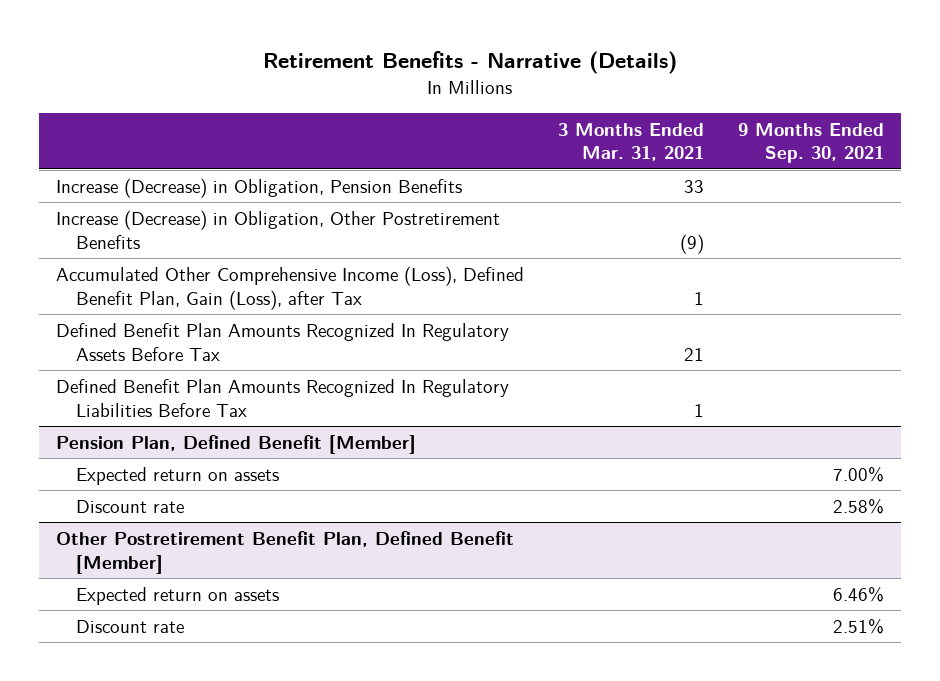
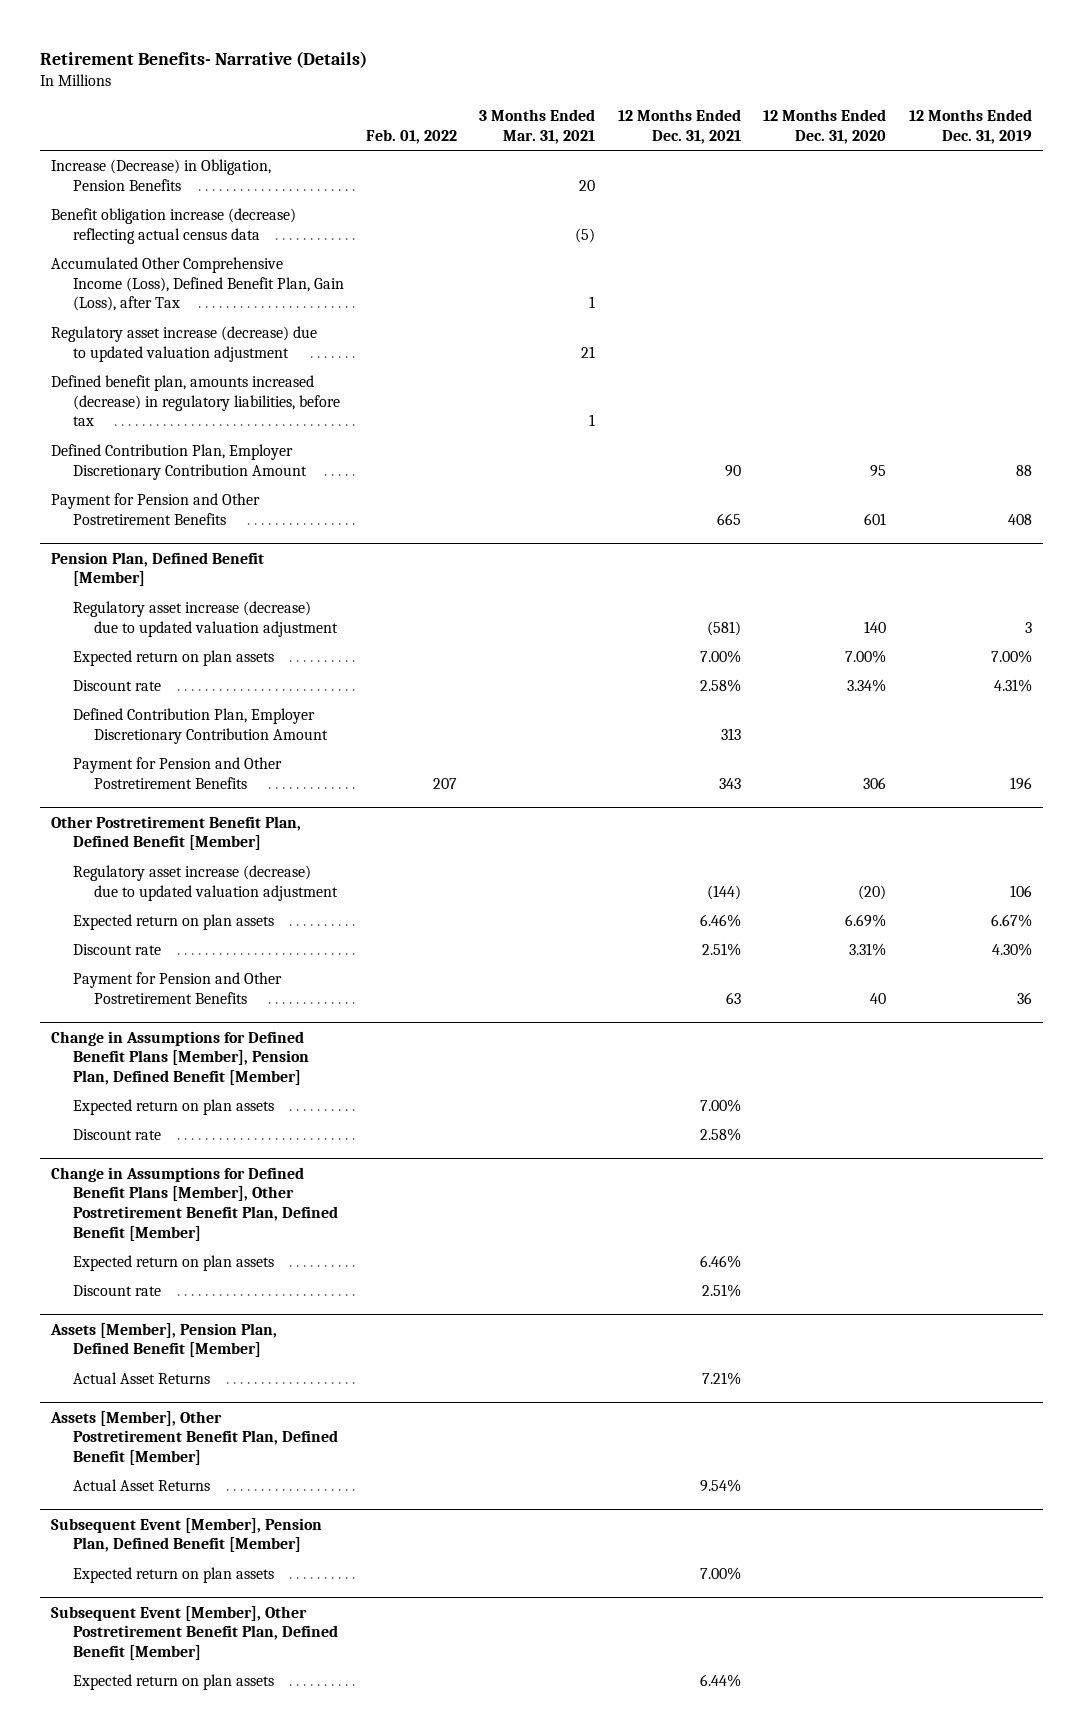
- Retirement Benefits - Narrative (Details)
+ Retirement Benefits- Narrative (Details)
- | 3 Months Ended Mar. 31, 2021 | 9 Months Ended Sep. 30, 2021
+ | Feb. 01, 2022 | 3 Months Ended Mar. 31, 2021 | 12 Months Ended Dec. 31, 2021 | 12 Months Ended Dec. 31, 2020 | 12 Months Ended Dec. 31, 2019
- Increase (Decrease) in Obligation, Pension Benefits | 33 |
- Increase (Decrease) in Obligation, Other Postretirement Benefits | (9) |
+ Increase (Decrease) in Obligation, Pension Benefits | | 20 | | |
+ Benefit obligation increase (decrease) reflecting actual census data | | (5) | | |
- Defined Benefit Plan Amounts Recognized In Regulatory Assets Before Tax | 21 |
- Defined Benefit Plan Amounts Recognized In Regulatory Liabilities Before Tax | 1 |
+ Regulatory asset increase (decrease) due to updated valuation adjustment | | 21 | | |
+ Defined benefit plan, amounts increased (decrease) in regulatory liabilities, before tax | | 1 | | |
+ Defined Contribution Plan, Employer Discretionary Contribution Amount | | | 90 | 95 | 88
+ Payment for Pension and Other Postretirement Benefits | | | 665 | 601 | 408
@ Pension Plan, Defined Benefit [Member]
- Expected return on assets | | 7.00%
+ Regulatory asset increase (decrease) due to updated valuation adjustment | | | (581) | 140 | 3
+ Expected return on plan assets | | | 7.00% | 7.00% | 7.00%
+ Defined Contribution Plan, Employer Discretionary Contribution Amount | | | 313 | |
+ Payment for Pension and Other Postretirement Benefits | 207 | | 343 | 306 | 196
@ Other Postretirement Benefit Plan, Defined Benefit [Member]
- Expected return on assets | | 6.46%
+ Regulatory asset increase (decrease) due to updated valuation adjustment | | | (144) | (20) | 106
+ Expected return on plan assets | | | 6.46% | 6.69% | 6.67%
+ Payment for Pension and Other Postretirement Benefits | | | 63 | 40 | 36
+ Change in Assumptions for Defined Benefit Plans [Member], Pension Plan, Defined Benefit [Member]
+ Expected return on plan assets | | | 7.00% | |
+ Discount rate | | | 2.58% | |
+ Change in Assumptions for Defined Benefit Plans [Member], Other Postretirement Benefit Plan, Defined Benefit [Member]
+ Expected return on plan assets | | | 6.46% | |
+ Discount rate | | | 2.51% | |
+ Assets [Member], Pension Plan, Defined Benefit [Member]
+ Actual Asset Returns | | | 7.21% | |
+ Assets [Member], Other Postretirement Benefit Plan, Defined Benefit [Member]
+ Actual Asset Returns | | | 9.54% | |
+ Subsequent Event [Member], Pension Plan, Defined Benefit [Member]
+ Expected return on plan assets | | | 7.00% | |
+ Subsequent Event [Member], Other Postretirement Benefit Plan, Defined Benefit [Member]
+ Expected return on plan assets | | | 6.44% | |

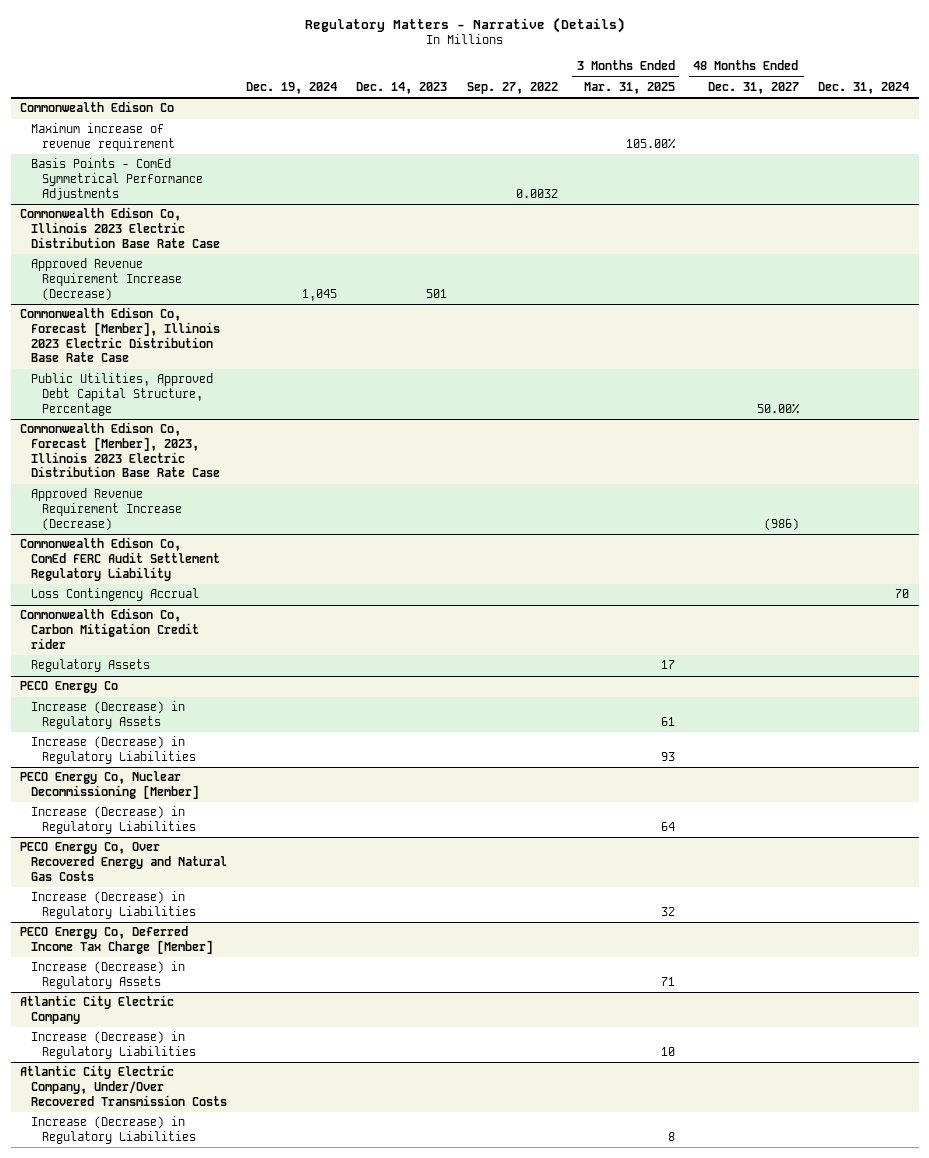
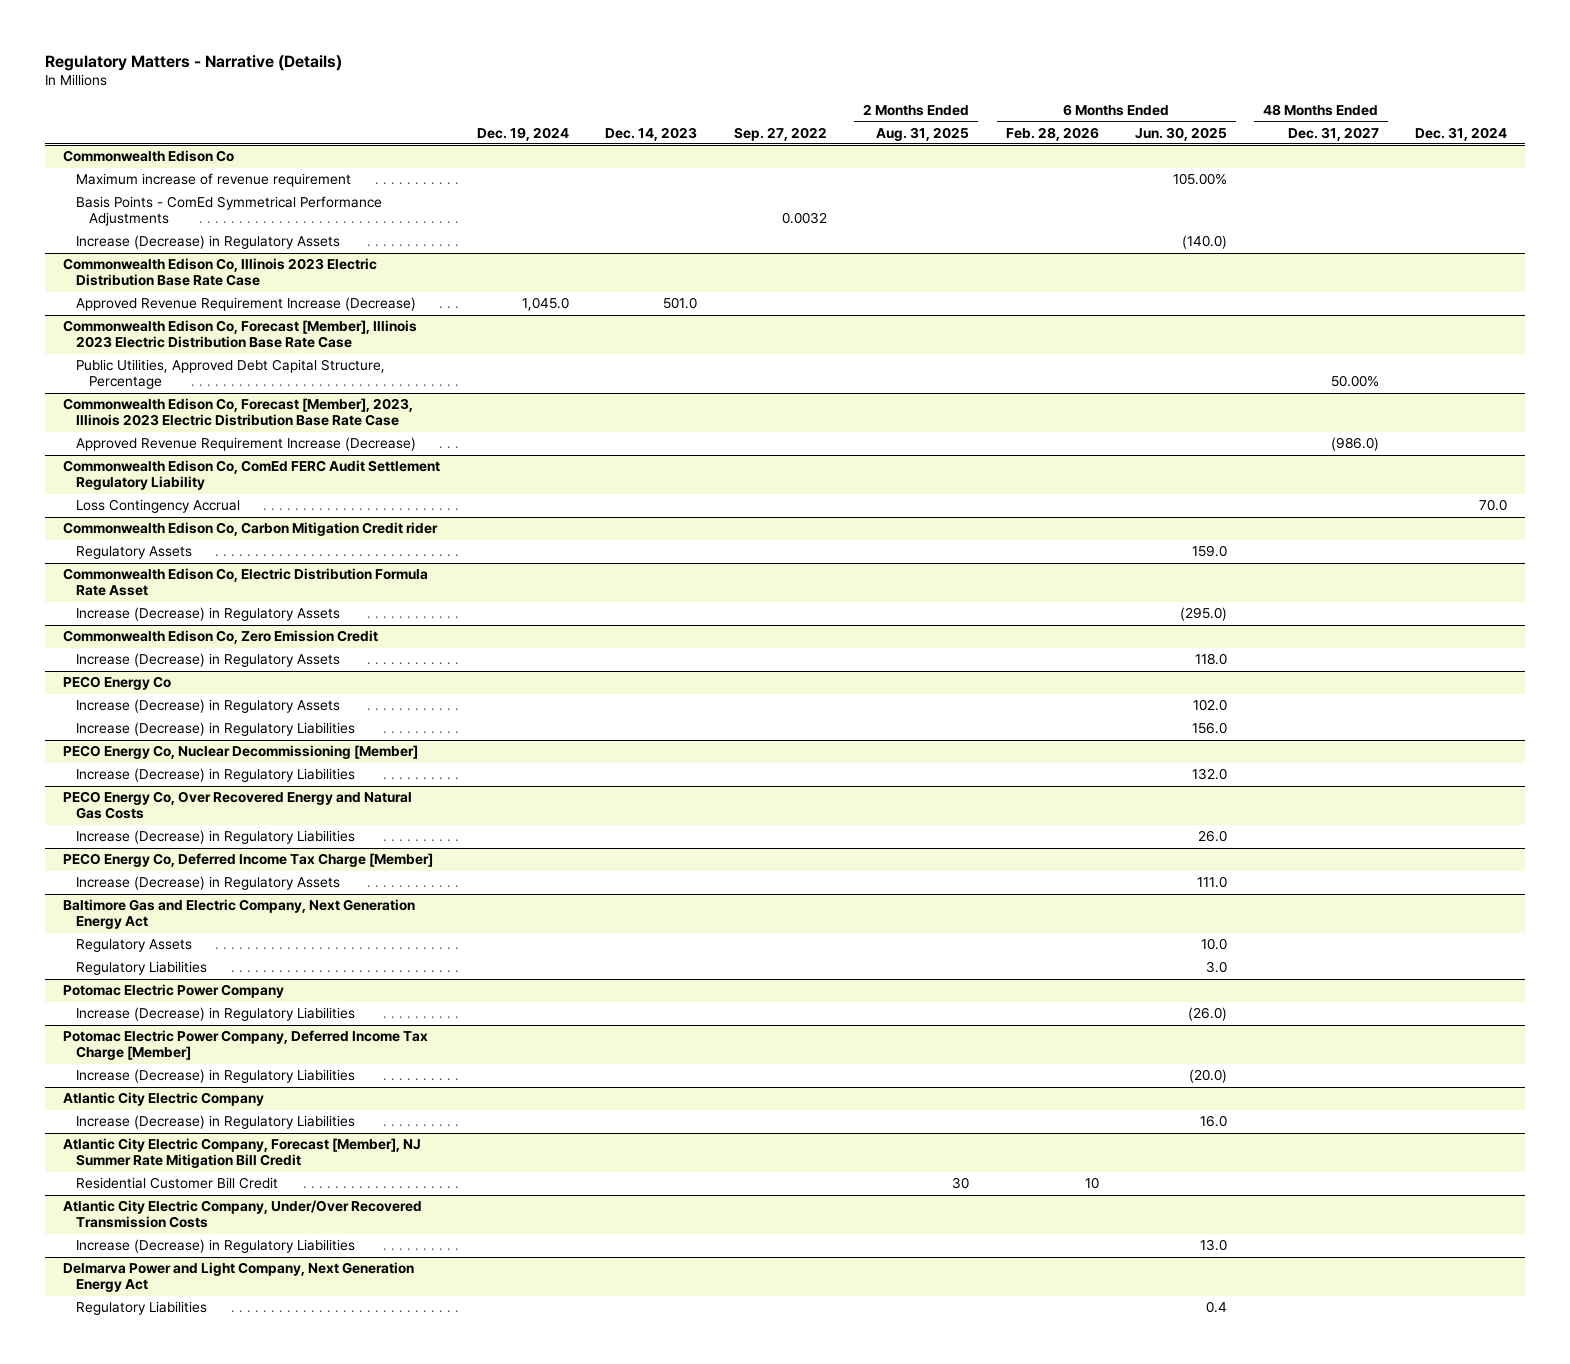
- | Dec. 19, 2024 | Dec. 14, 2023 | Sep. 27, 2022 | 3 Months Ended Mar. 31, 2025 | 48 Months Ended Dec. 31, 2027 | Dec. 31, 2024
+ | Dec. 19, 2024 | Dec. 14, 2023 | Sep. 27, 2022 | 2 Months Ended Aug. 31, 2025 | 6 Months Ended Feb. 28, 2026 | 6 Months Ended Jun. 30, 2025 | 48 Months Ended Dec. 31, 2027 | Dec. 31, 2024
@ Commonwealth Edison Co
+ Increase (Decrease) in Regulatory Assets | | | | | | (140.0) | |
@ Commonwealth Edison Co, Illinois 2023 Electric Distribution Base Rate Case
- Approved Revenue Requirement Increase (Decrease) | 1,045 | 501 | | | |
+ Approved Revenue Requirement Increase (Decrease) | 1,045.0 | 501.0 | | | | | |
@ Commonwealth Edison Co, Forecast [Member], 2023, Illinois 2023 Electric Distribution Base Rate Case
- Approved Revenue Requirement Increase (Decrease) | | | | | (986) |
+ Approved Revenue Requirement Increase (Decrease) | | | | | | | (986.0) |
@ Commonwealth Edison Co, ComEd FERC Audit Settlement Regulatory Liability
- Loss Contingency Accrual | | | | | | 70
+ Loss Contingency Accrual | | | | | | | | 70.0
+ Commonwealth Edison Co, Electric Distribution Formula Rate Asset
+ Increase (Decrease) in Regulatory Assets | | | | | | (295.0) | |
+ Commonwealth Edison Co, Zero Emission Credit
+ Increase (Decrease) in Regulatory Assets | | | | | | 118.0 | |
+ Baltimore Gas and Electric Company, Next Generation Energy Act
+ Regulatory Assets | | | | | | 10.0 | |
+ Regulatory Liabilities | | | | | | 3.0 | |
+ Potomac Electric Power Company
+ Increase (Decrease) in Regulatory Liabilities | | | | | | (26.0) | |
+ Potomac Electric Power Company, Deferred Income Tax Charge [Member]
+ Increase (Decrease) in Regulatory Liabilities | | | | | | (20.0) | |
+ Atlantic City Electric Company, Forecast [Member], NJ Summer Rate Mitigation Bill Credit
+ Residential Customer Bill Credit | | | | 30 | 10 | | |
+ Delmarva Power and Light Company, Next Generation Energy Act
+ Regulatory Liabilities | | | | | | 0.4 | |

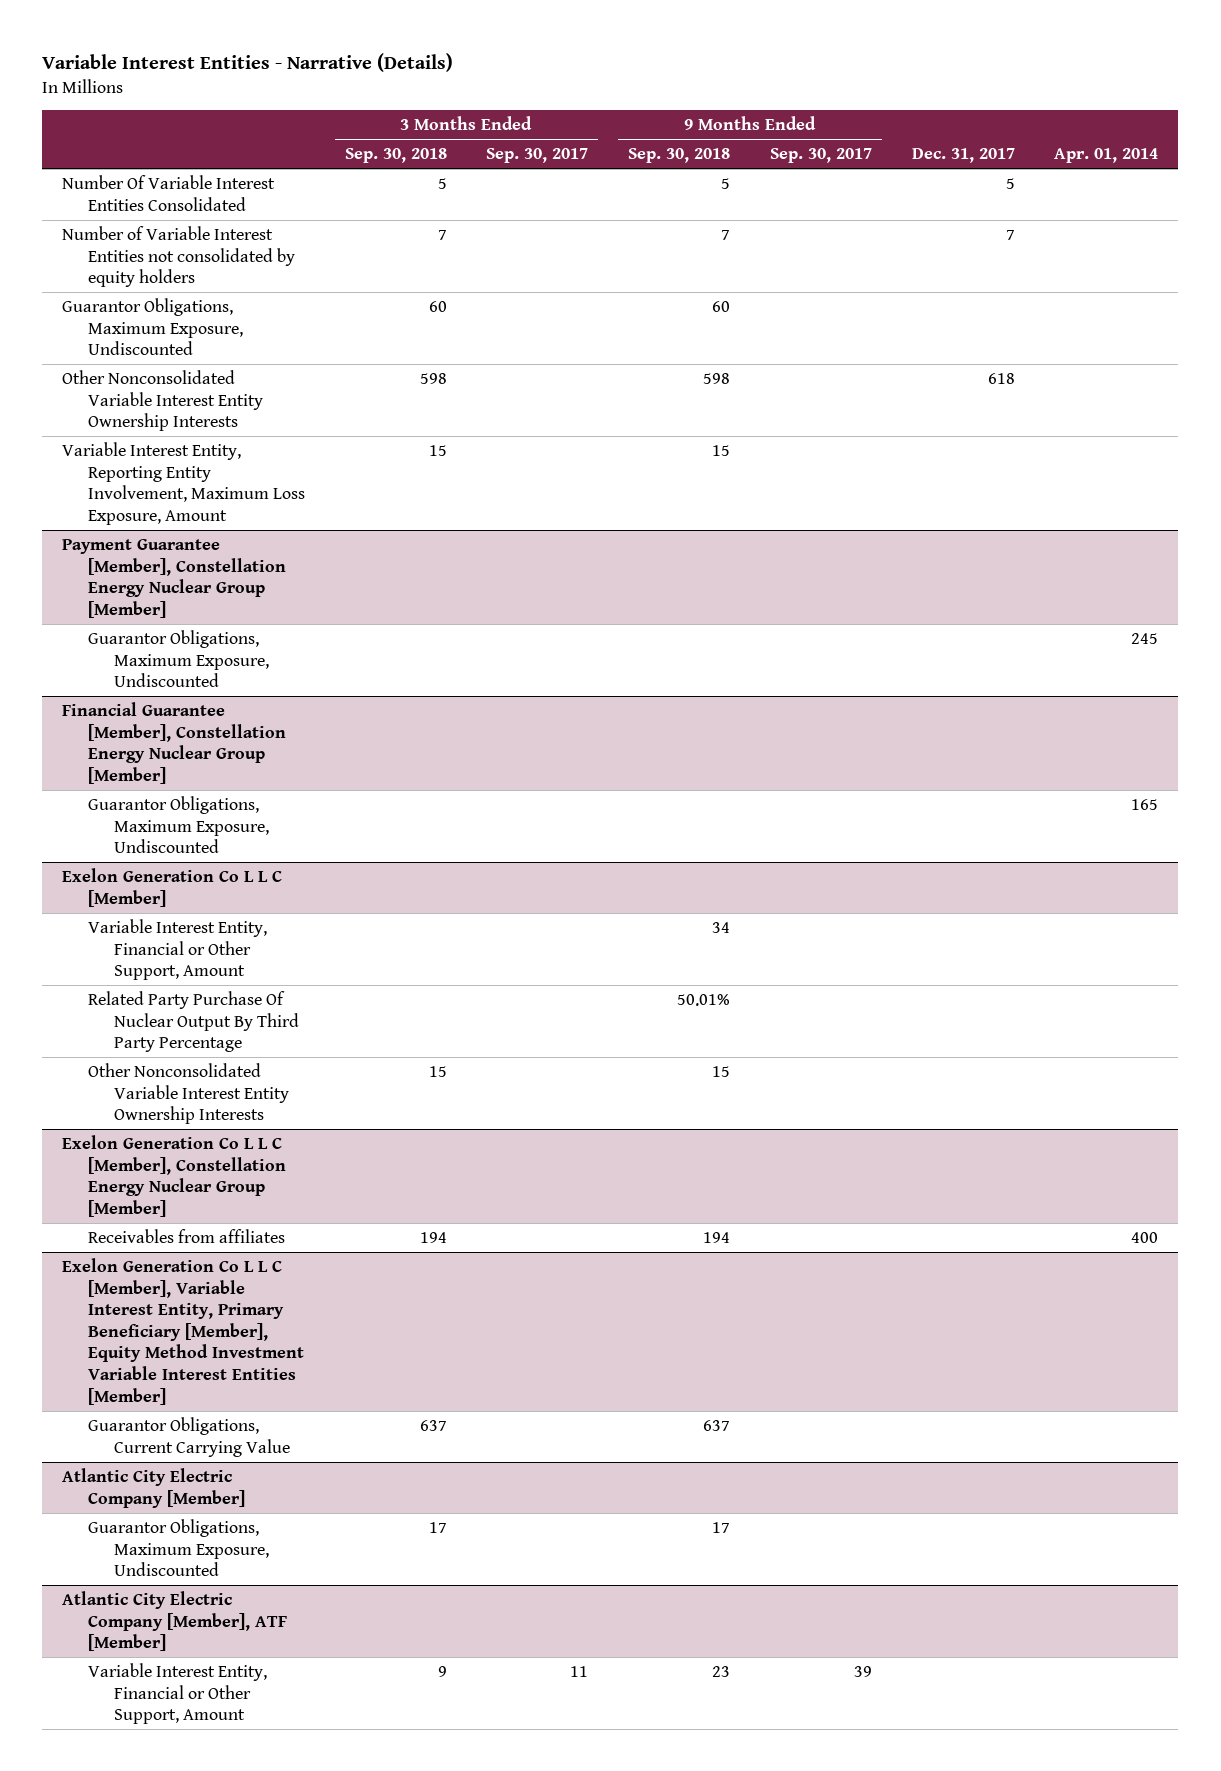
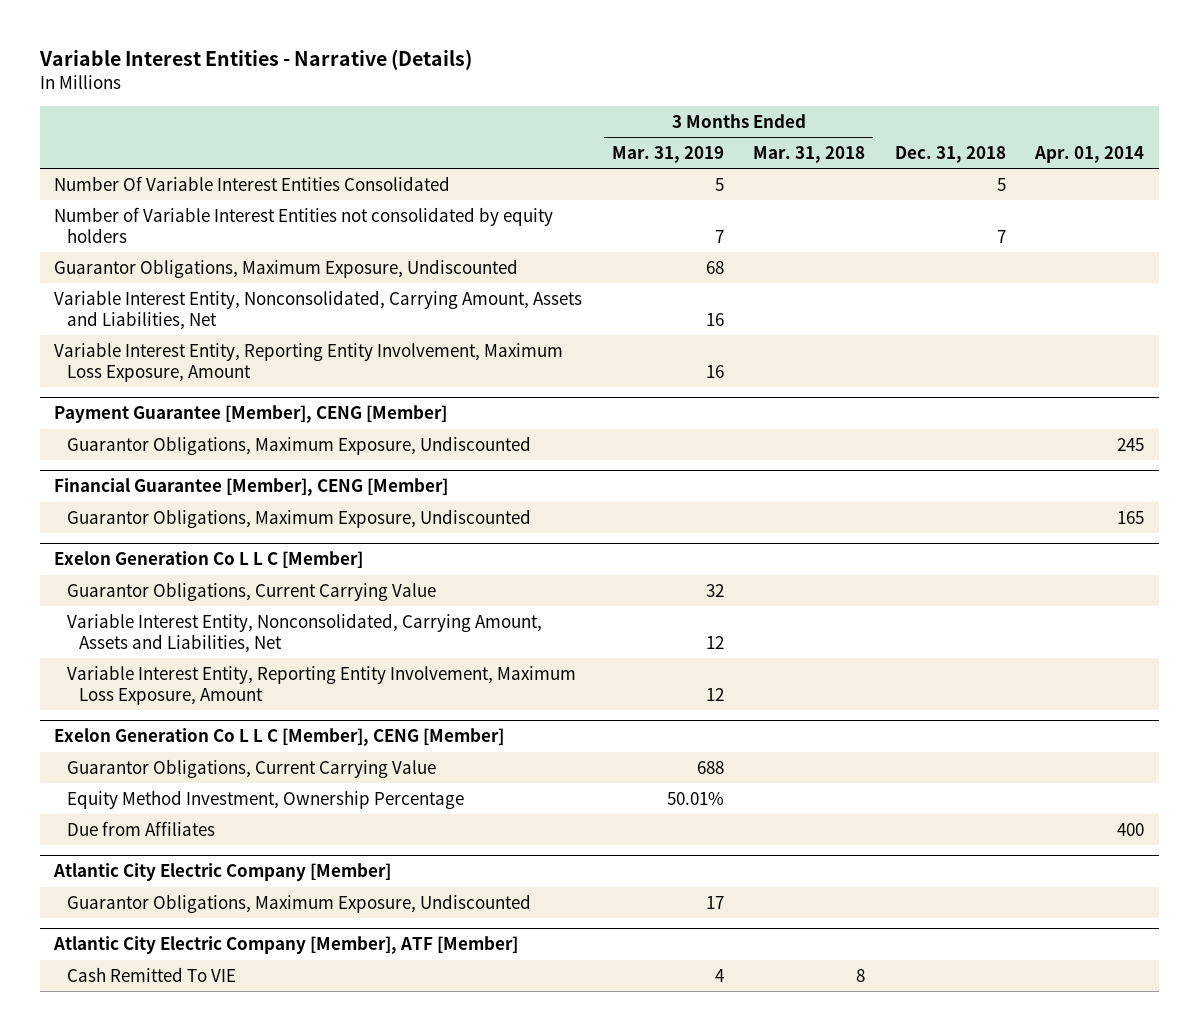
- | 3 Months Ended Sep. 30, 2018 | 3 Months Ended Sep. 30, 2017 | 9 Months Ended Sep. 30, 2018 | 9 Months Ended Sep. 30, 2017 | Dec. 31, 2017 | Apr. 01, 2014
+ | 3 Months Ended Mar. 31, 2019 | 3 Months Ended Mar. 31, 2018 | Dec. 31, 2018 | Apr. 01, 2014
- Other Nonconsolidated Variable Interest Entity Ownership Interests | 598 | | 598 | | 618 |
+ Variable Interest Entity, Nonconsolidated, Carrying Amount, Assets and Liabilities, Net | 16 | | |
- Payment Guarantee [Member], Constellation Energy Nuclear Group [Member]
+ Payment Guarantee [Member], CENG [Member]
- Financial Guarantee [Member], Constellation Energy Nuclear Group [Member]
+ Financial Guarantee [Member], CENG [Member]
@ Exelon Generation Co L L C [Member]
- Variable Interest Entity, Financial or Other Support, Amount | | | 34 | | |
- Related Party Purchase Of Nuclear Output By Third Party Percentage | | | 50.01% | | |
- Other Nonconsolidated Variable Interest Entity Ownership Interests | 15 | | 15 | | |
- Exelon Generation Co L L C [Member], Constellation Energy Nuclear Group [Member]
- Receivables from affiliates | 194 | | 194 | | | 400
- Exelon Generation Co L L C [Member], Variable Interest Entity, Primary Beneficiary [Member], Equity Method Investment Variable Interest Entities [Member]
- Guarantor Obligations, Current Carrying Value | 637 | | 637 | | |
@ Exelon Generation Co L L C [Member]
+ Guarantor Obligations, Current Carrying Value | 32 | | |
+ Variable Interest Entity, Nonconsolidated, Carrying Amount, Assets and Liabilities, Net | 12 | | |
+ Variable Interest Entity, Reporting Entity Involvement, Maximum Loss Exposure, Amount | 12 | | |
+ Exelon Generation Co L L C [Member], CENG [Member]
+ Guarantor Obligations, Current Carrying Value | 688 | | |
+ Equity Method Investment, Ownership Percentage | 50.01% | | |
+ Due from Affiliates | | | | 400
@ Atlantic City Electric Company [Member], ATF [Member]
- Variable Interest Entity, Financial or Other Support, Amount | 9 | 11 | 23 | 39 | |
+ Cash Remitted To VIE | 4 | 8 | |

